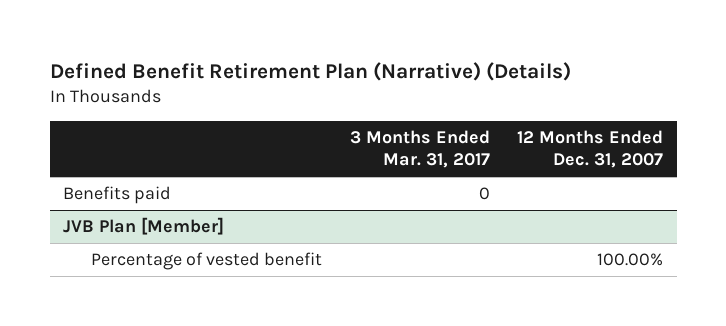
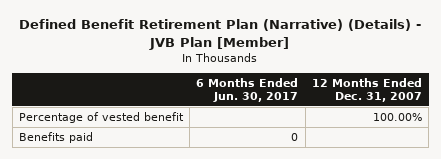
- Defined Benefit Retirement Plan (Narrative) (Details)
+ Defined Benefit Retirement Plan (Narrative) (Details) - JVB Plan [Member]
- | 3 Months Ended Mar. 31, 2017 | 12 Months Ended Dec. 31, 2007
+ | 6 Months Ended Jun. 30, 2017 | 12 Months Ended Dec. 31, 2007
+ Percentage of vested benefit | | 100.00%
- JVB Plan [Member]
- Percentage of vested benefit | | 100.00%

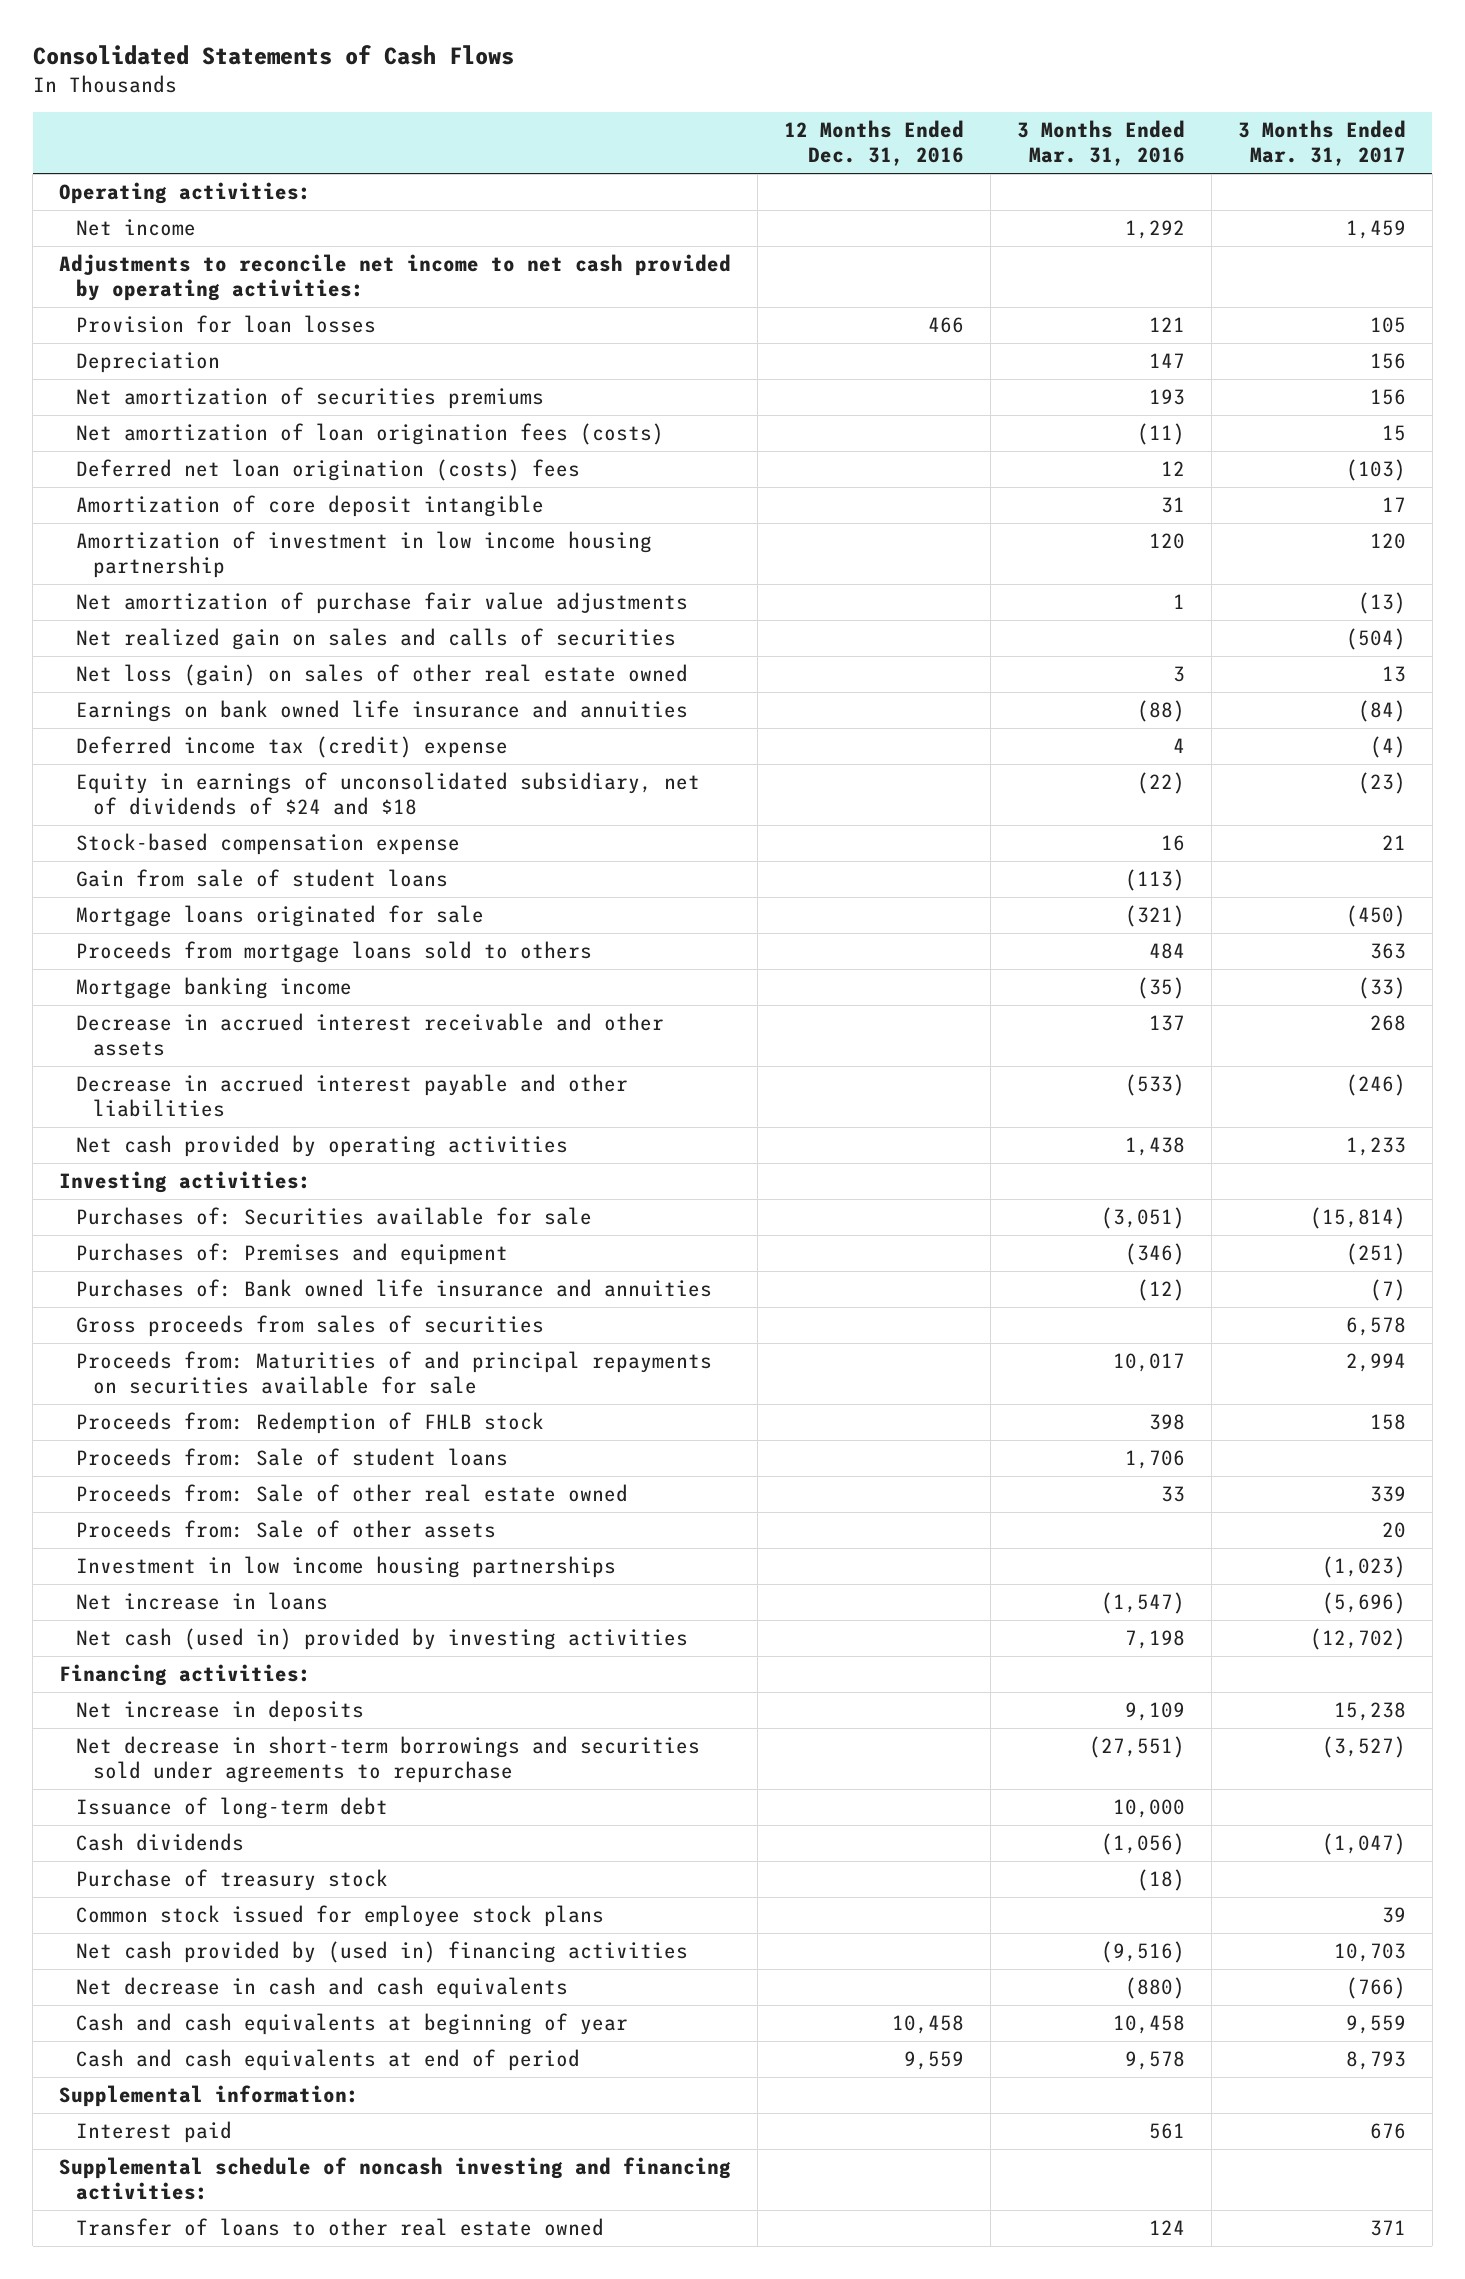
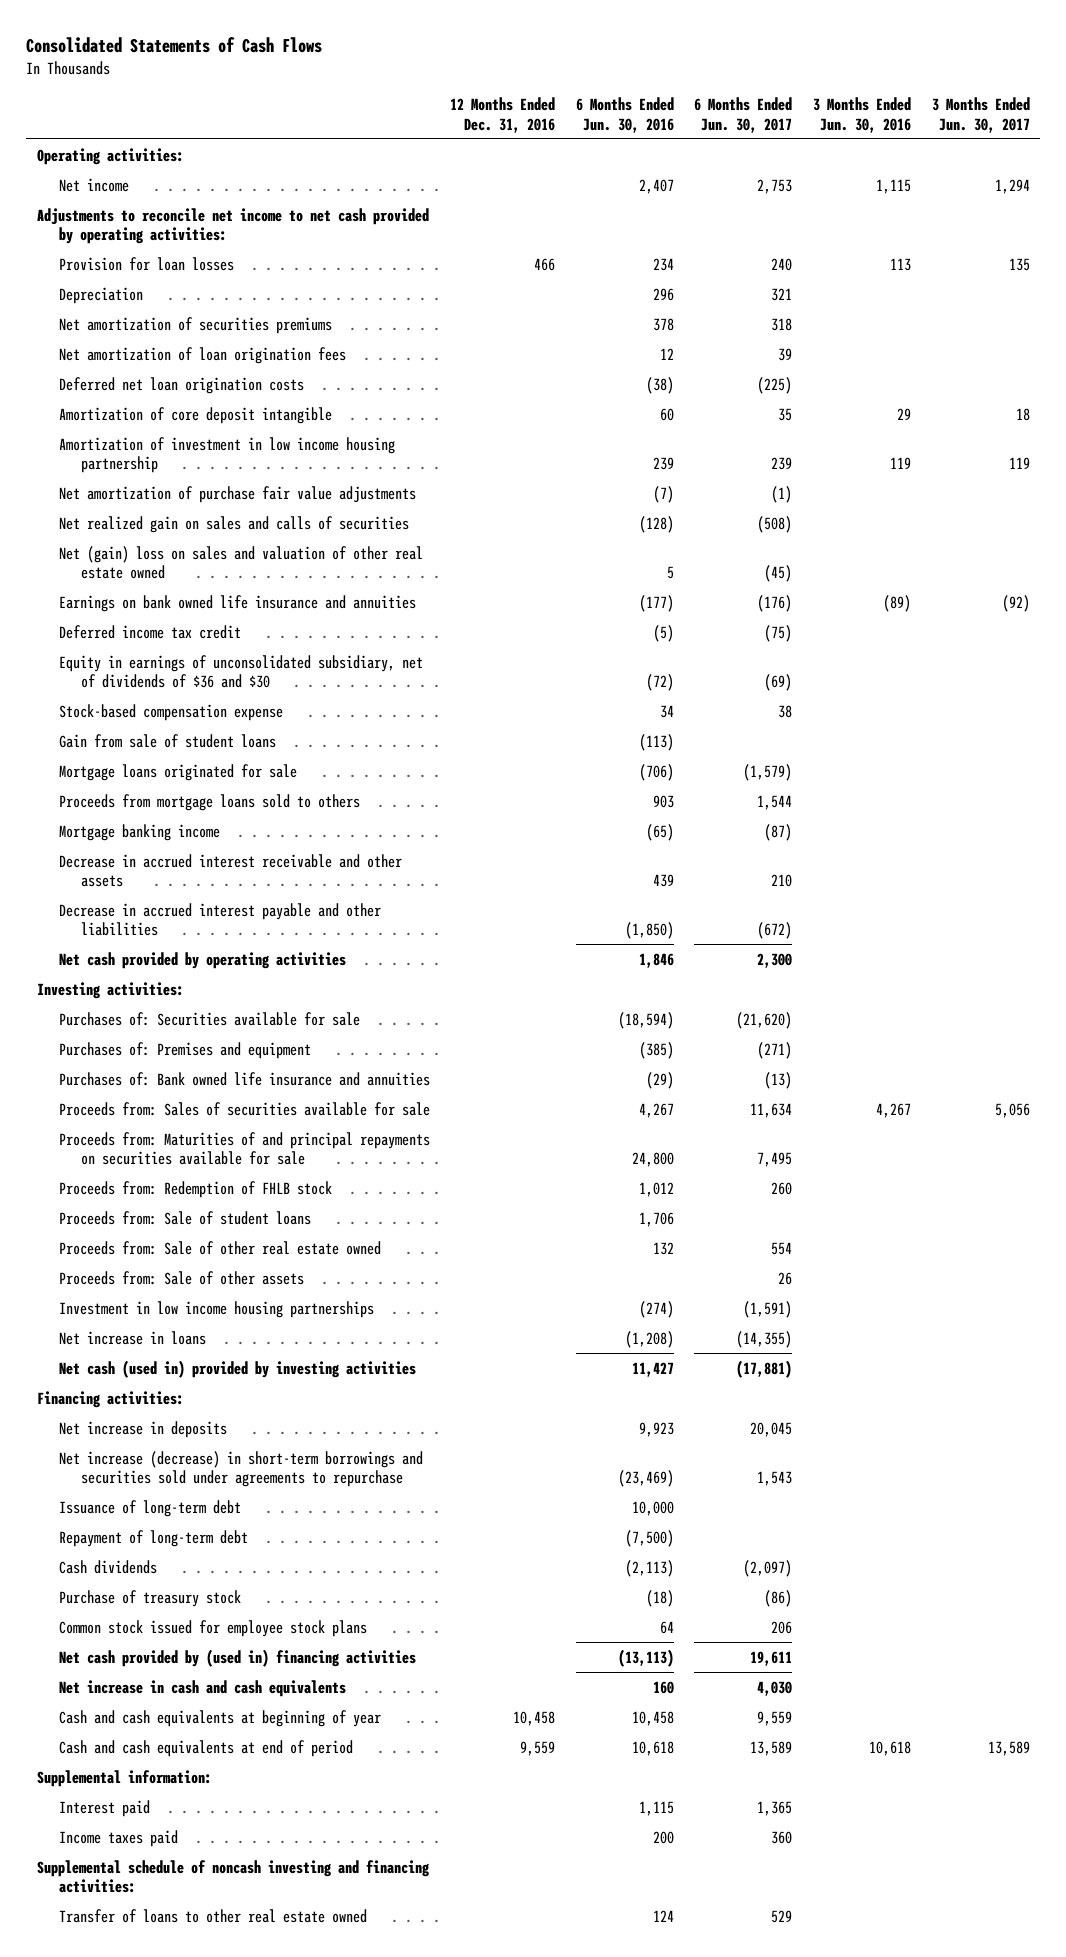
- | 12 Months Ended Dec. 31, 2016 | 3 Months Ended Mar. 31, 2016 | 3 Months Ended Mar. 31, 2017
+ | 12 Months Ended Dec. 31, 2016 | 6 Months Ended Jun. 30, 2016 | 6 Months Ended Jun. 30, 2017 | 3 Months Ended Jun. 30, 2016 | 3 Months Ended Jun. 30, 2017
- Net amortization of loan origination fees (costs) | | (11) | 15
- Deferred net loan origination (costs) fees | | 12 | (103)
+ Net amortization of loan origination fees | | 12 | 39 | |
+ Deferred net loan origination costs | | (38) | (225) | |
- Net loss (gain) on sales of other real estate owned | | 3 | 13
+ Net (gain) loss on sales and valuation of other real estate owned | | 5 | (45) | |
- Deferred income tax (credit) expense | | 4 | (4)
- Equity in earnings of unconsolidated subsidiary, net of dividends of $24 and $18 | | (22) | (23)
+ Deferred income tax credit | | (5) | (75) | |
+ Equity in earnings of unconsolidated subsidiary, net of dividends of $36 and $30 | | (72) | (69) | |
- Gross proceeds from sales of securities | | | 6,578
+ Proceeds from: Sales of securities available for sale | | 4,267 | 11,634 | 4,267 | 5,056
- Net decrease in short-term borrowings and securities sold under agreements to repurchase | | (27,551) | (3,527)
+ Net increase (decrease) in short-term borrowings and securities sold under agreements to repurchase | | (23,469) | 1,543 | |
+ Repayment of long-term debt | | (7,500) | | |
- Net decrease in cash and cash equivalents | | (880) | (766)
+ Net increase in cash and cash equivalents | | 160 | 4,030 | |
+ Income taxes paid | | 200 | 360 | |

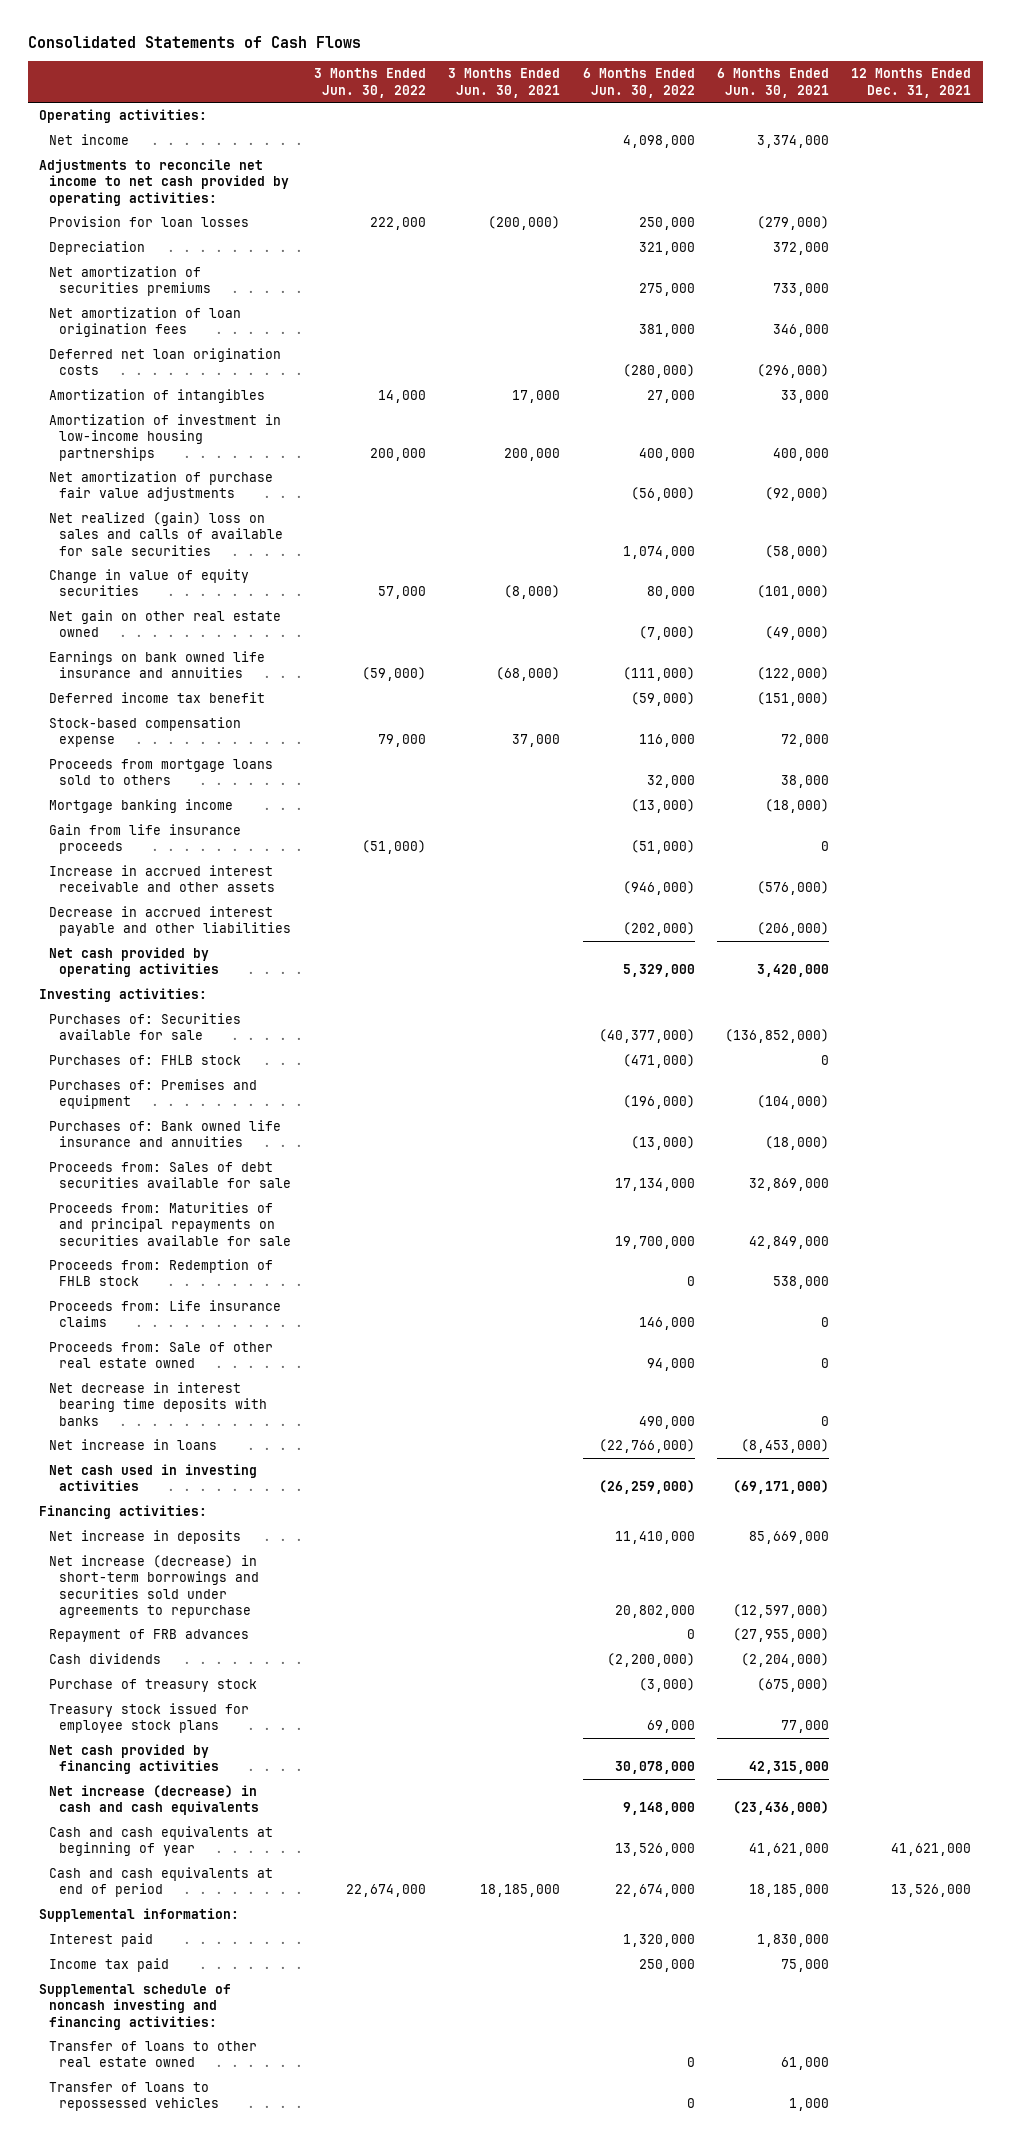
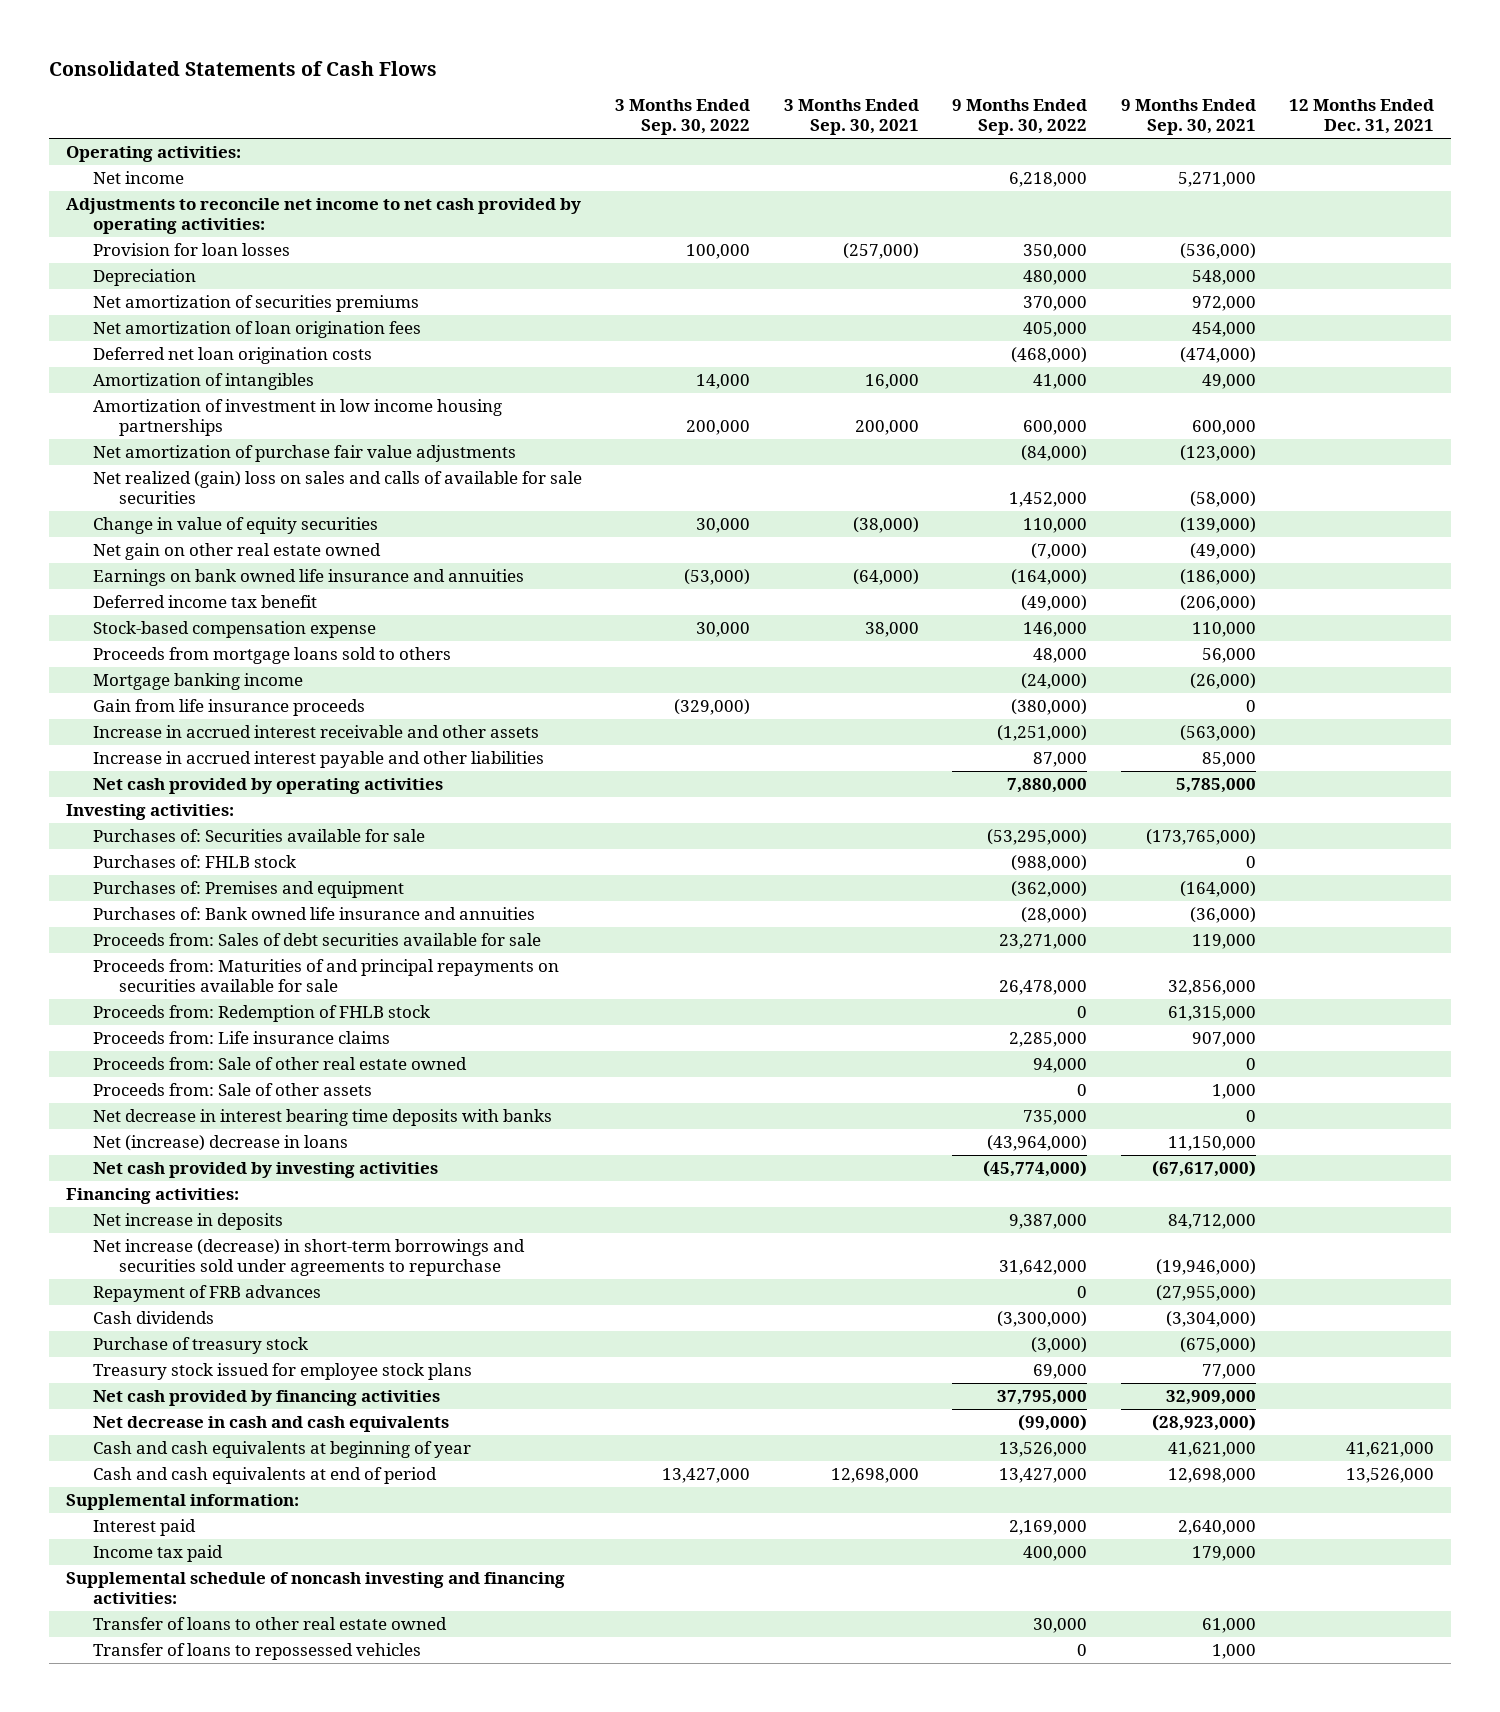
- | 3 Months Ended Jun. 30, 2022 | 3 Months Ended Jun. 30, 2021 | 6 Months Ended Jun. 30, 2022 | 6 Months Ended Jun. 30, 2021 | 12 Months Ended Dec. 31, 2021
+ | 3 Months Ended Sep. 30, 2022 | 3 Months Ended Sep. 30, 2021 | 9 Months Ended Sep. 30, 2022 | 9 Months Ended Sep. 30, 2021 | 12 Months Ended Dec. 31, 2021
- Amortization of investment in low-income housing partnerships | 200,000 | 200,000 | 400,000 | 400,000 |
+ Amortization of investment in low income housing partnerships | 200,000 | 200,000 | 600,000 | 600,000 |
- Decrease in accrued interest payable and other liabilities | | | (202,000) | (206,000) |
+ Increase in accrued interest payable and other liabilities | | | 87,000 | 85,000 |
+ Proceeds from: Sale of other assets | | | 0 | 1,000 |
- Net increase in loans | | | (22,766,000) | (8,453,000) |
- Net cash used in investing activities | | | (26,259,000) | (69,171,000) |
+ Net (increase) decrease in loans | | | (43,964,000) | 11,150,000 |
+ Net cash provided by investing activities | | | (45,774,000) | (67,617,000) |
- Net increase (decrease) in cash and cash equivalents | | | 9,148,000 | (23,436,000) |
+ Net decrease in cash and cash equivalents | | | (99,000) | (28,923,000) |

